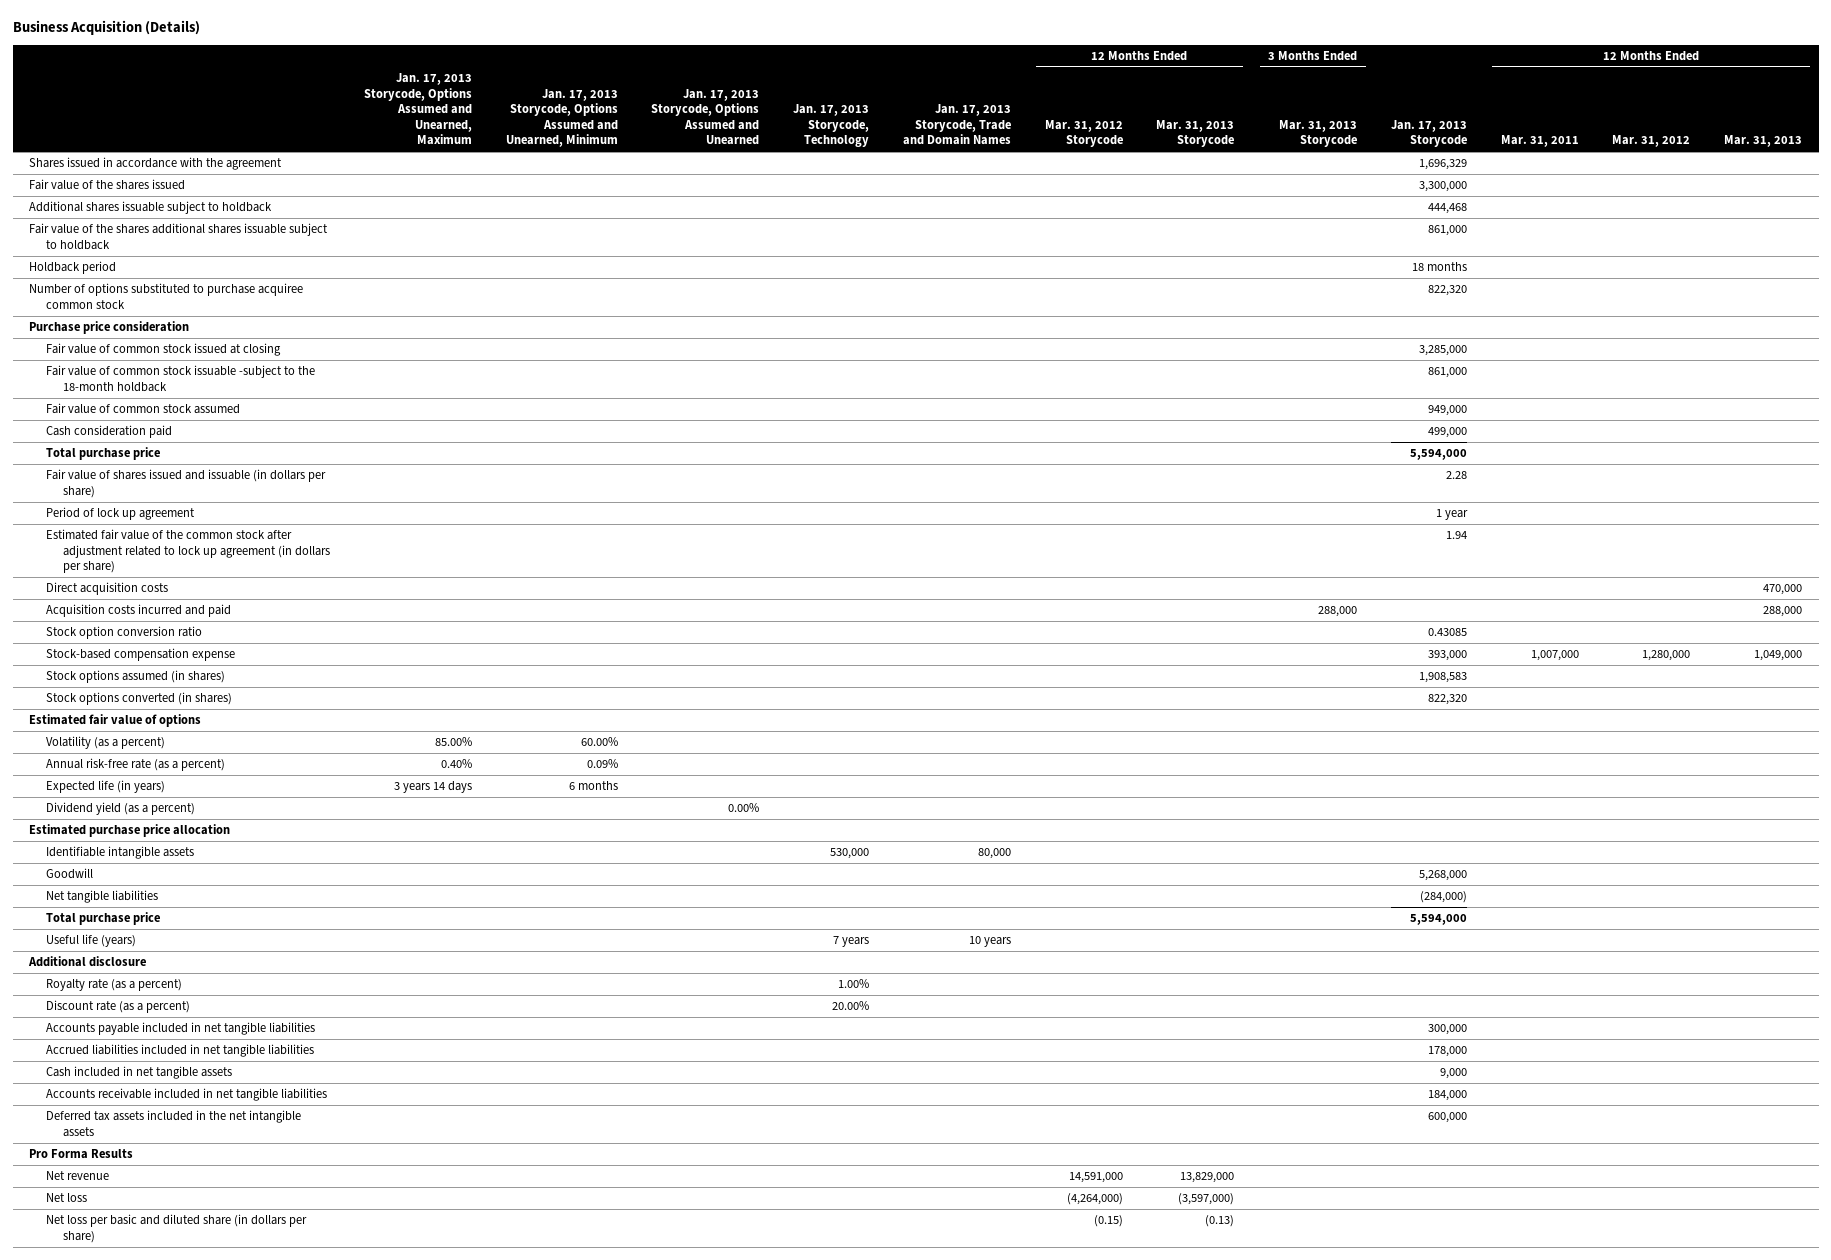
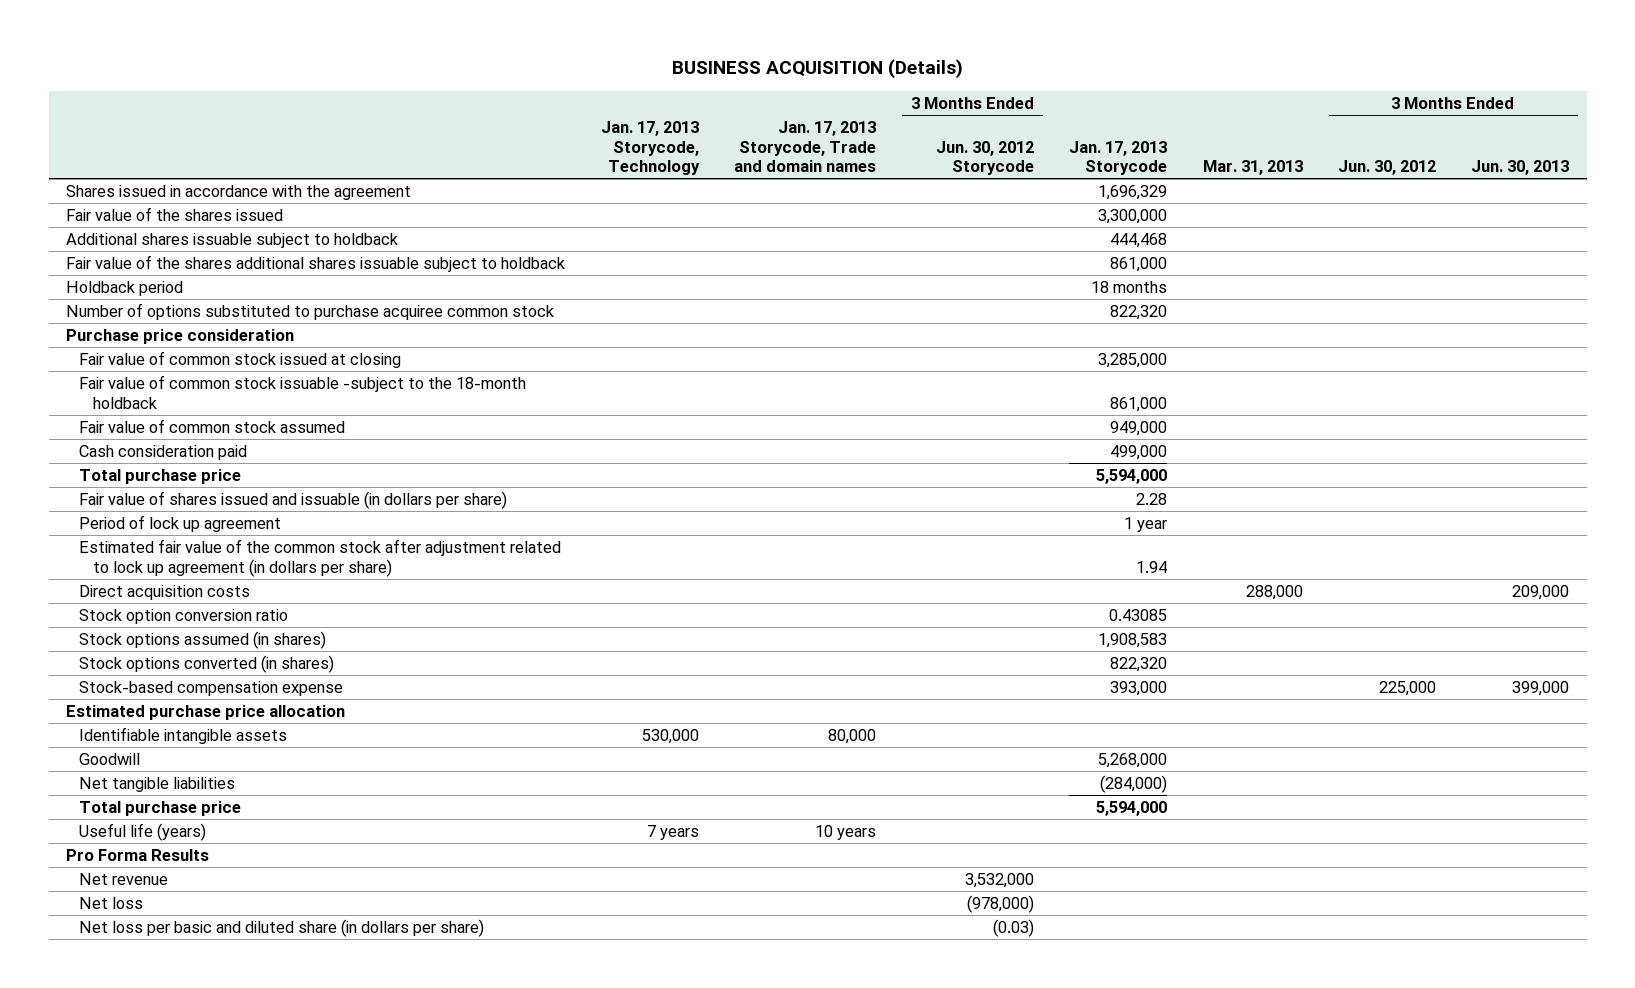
- Business Acquisition (Details)
+ BUSINESS ACQUISITION (Details)
- | Jan. 17, 2013 Storycode, Options Assumed and Unearned, Maximum | Jan. 17, 2013 Storycode, Options Assumed and Unearned, Minimum | Jan. 17, 2013 Storycode, Options Assumed and Unearned | Jan. 17, 2013 Storycode, Technology | Jan. 17, 2013 Storycode, Trade and Domain Names | 12 Months Ended Mar. 31, 2012 Storycode | 12 Months Ended Mar. 31, 2013 Storycode | 3 Months Ended Mar. 31, 2013 Storycode | Jan. 17, 2013 Storycode | 12 Months Ended Mar. 31, 2011 | 12 Months Ended Mar. 31, 2012 | 12 Months Ended Mar. 31, 2013
+ | Jan. 17, 2013 Storycode, Technology | Jan. 17, 2013 Storycode, Trade and domain names | 3 Months Ended Jun. 30, 2012 Storycode | Jan. 17, 2013 Storycode | Mar. 31, 2013 | 3 Months Ended Jun. 30, 2012 | 3 Months Ended Jun. 30, 2013
- Acquisition costs incurred and paid | | | | | | | | 288,000 | | | | 288,000
- Estimated fair value of options
- Volatility (as a percent) | 85.00% | 60.00% | | | | | | | | | |
- Annual risk-free rate (as a percent) | 0.40% | 0.09% | | | | | | | | | |
- Expected life (in years) | 3 years 14 days | 6 months | | | | | | | | | |
- Dividend yield (as a percent) | | | 0.00% | | | | | | | | |
moved down: Stock-based compensation expense | | | | 393,000 | | 225,000 | 399,000
- Additional disclosure
- Royalty rate (as a percent) | | | | 1.00% | | | | | | | |
- Discount rate (as a percent) | | | | 20.00% | | | | | | | |
- Accounts payable included in net tangible liabilities | | | | | | | | | 300,000 | | |
- Accrued liabilities included in net tangible liabilities | | | | | | | | | 178,000 | | |
- Cash included in net tangible assets | | | | | | | | | 9,000 | | |
- Accounts receivable included in net tangible liabilities | | | | | | | | | 184,000 | | |
- Deferred tax assets included in the net intangible assets | | | | | | | | | 600,000 | | |

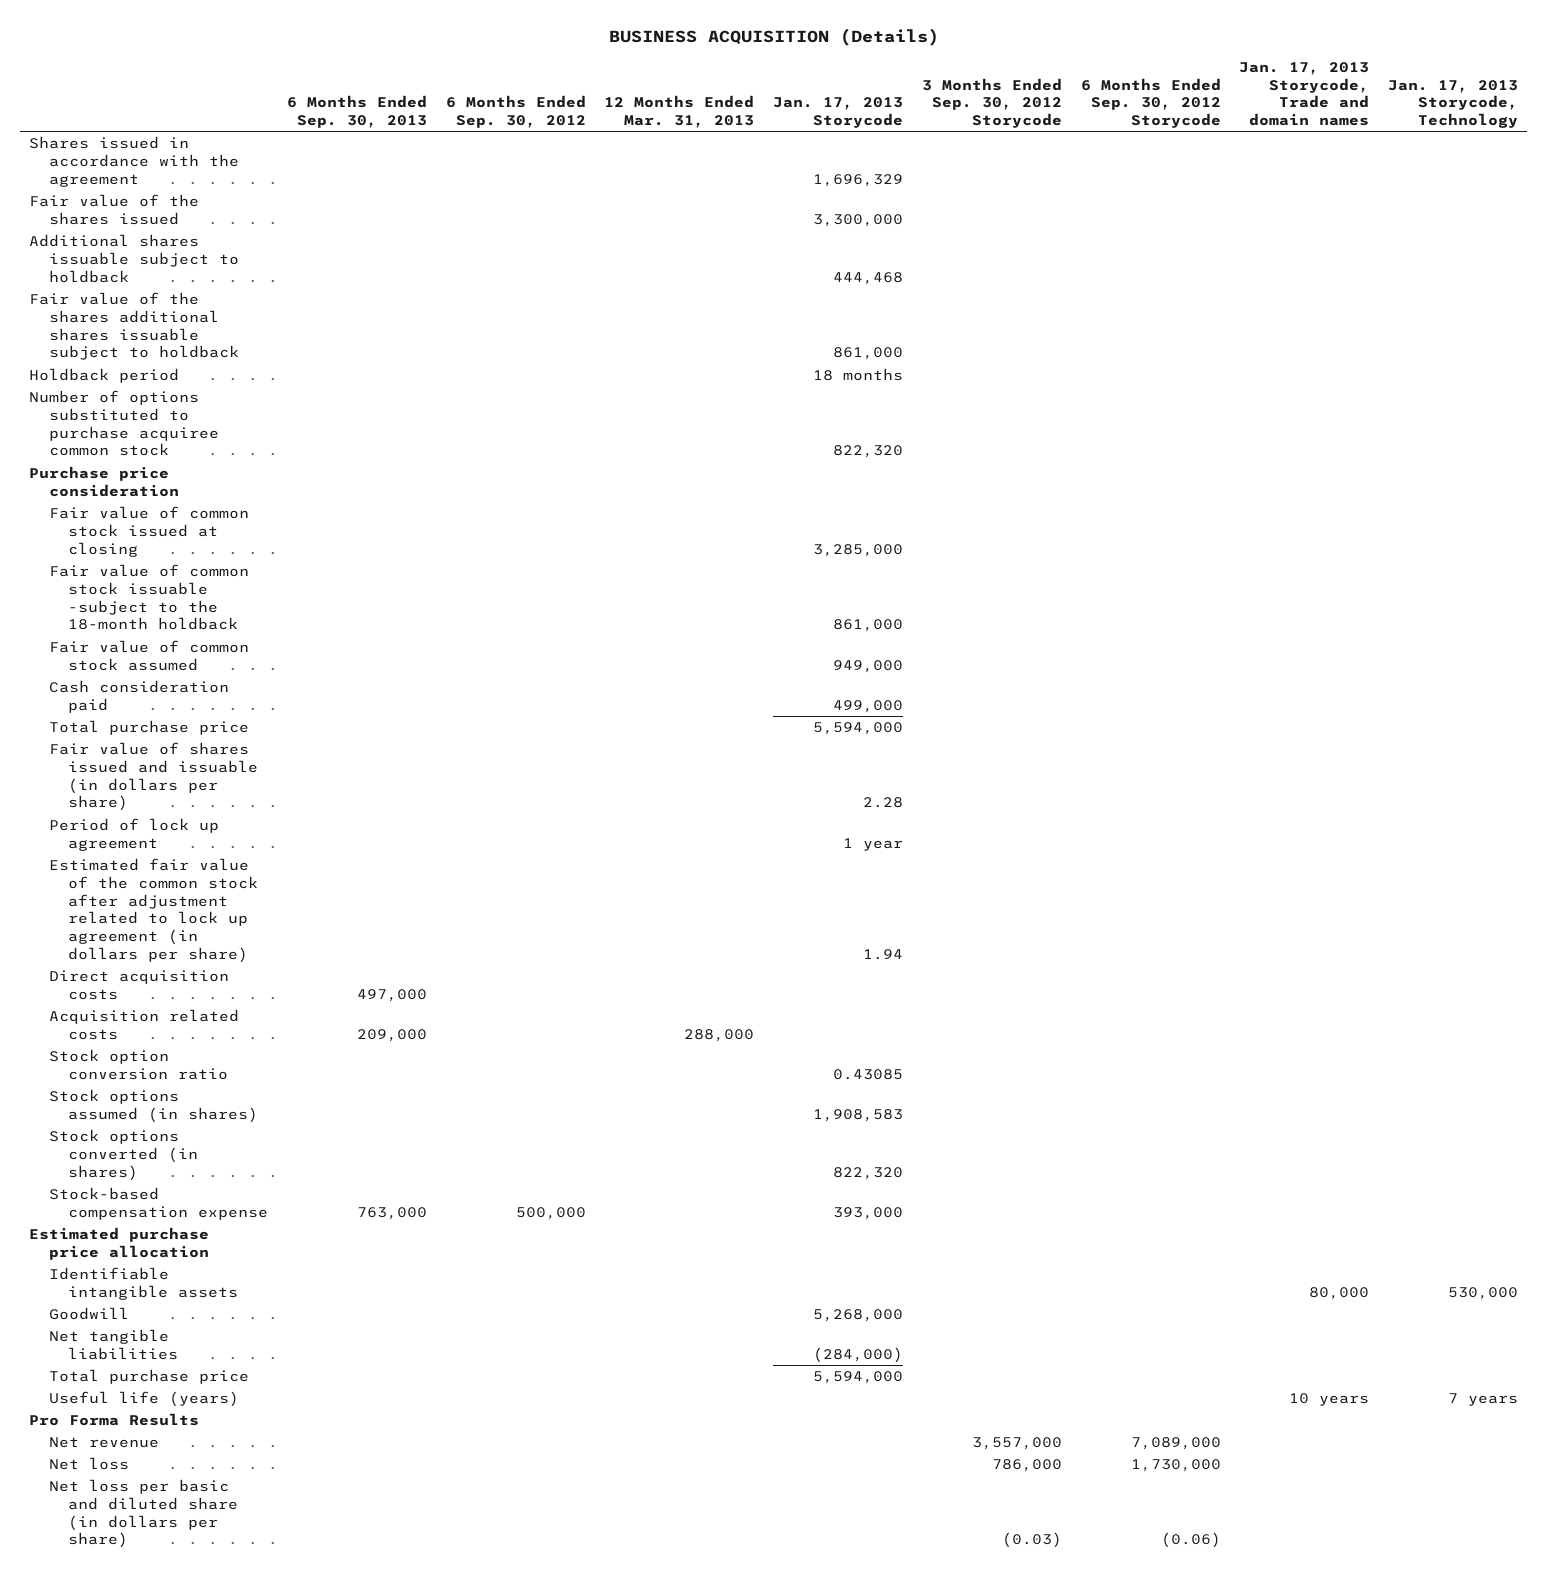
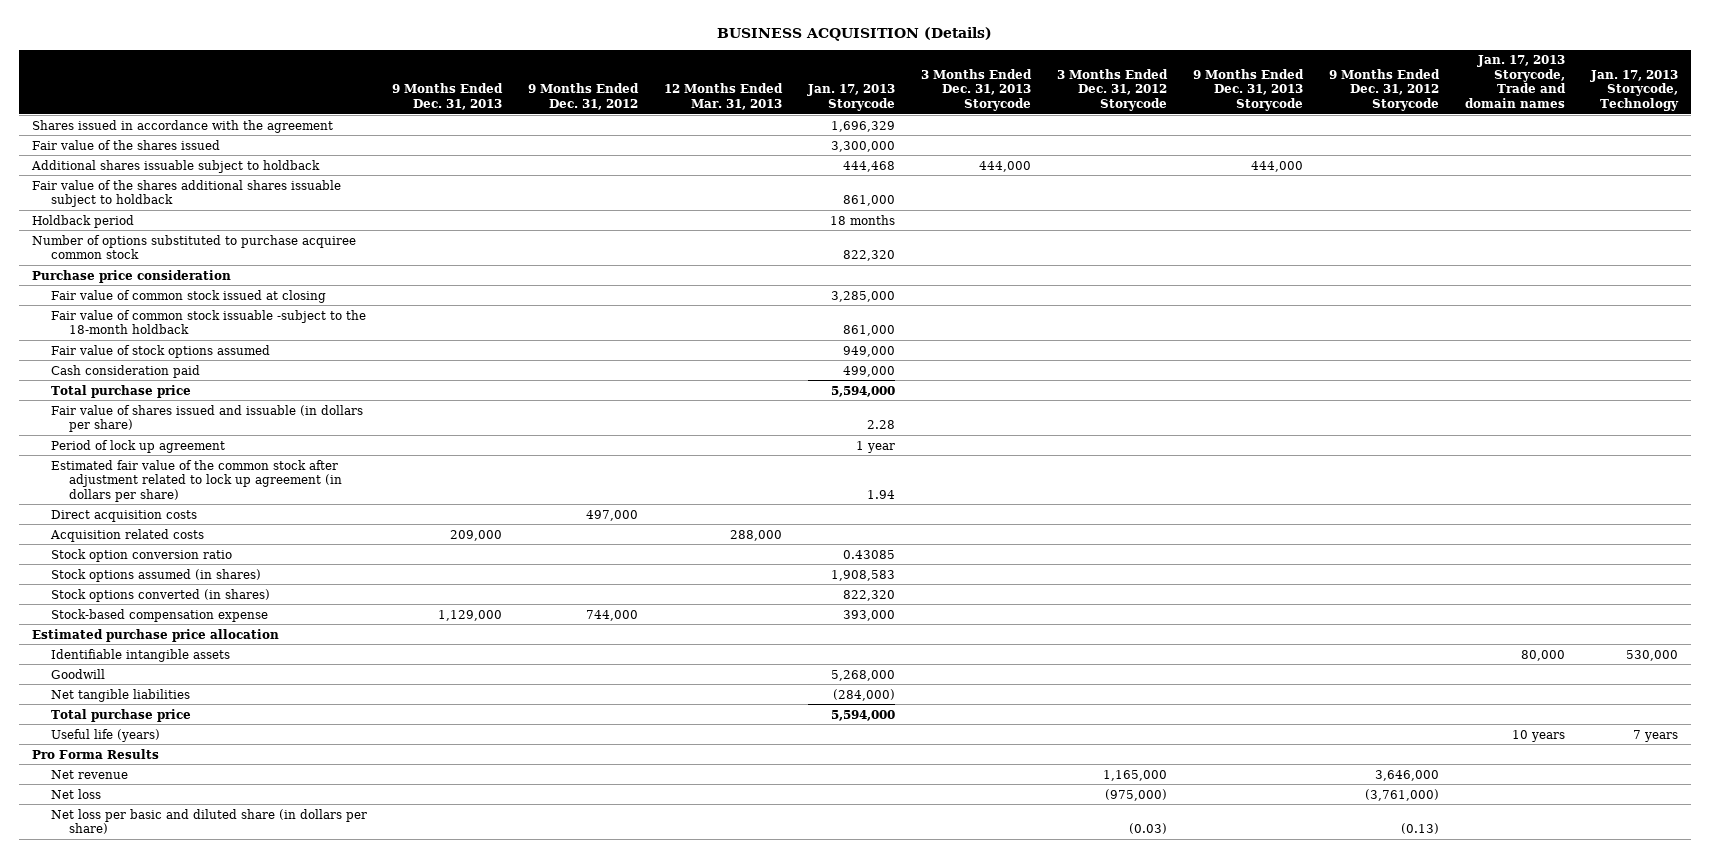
- | 6 Months Ended Sep. 30, 2013 | 6 Months Ended Sep. 30, 2012 | 12 Months Ended Mar. 31, 2013 | Jan. 17, 2013 Storycode | 3 Months Ended Sep. 30, 2012 Storycode | 6 Months Ended Sep. 30, 2012 Storycode | Jan. 17, 2013 Storycode, Trade and domain names | Jan. 17, 2013 Storycode, Technology
+ | 9 Months Ended Dec. 31, 2013 | 9 Months Ended Dec. 31, 2012 | 12 Months Ended Mar. 31, 2013 | Jan. 17, 2013 Storycode | 3 Months Ended Dec. 31, 2013 Storycode | 3 Months Ended Dec. 31, 2012 Storycode | 9 Months Ended Dec. 31, 2013 Storycode | 9 Months Ended Dec. 31, 2012 Storycode | Jan. 17, 2013 Storycode, Trade and domain names | Jan. 17, 2013 Storycode, Technology
- Fair value of common stock assumed | | | | 949,000 | | | |
+ Fair value of stock options assumed | | | | 949,000 | | | | | |

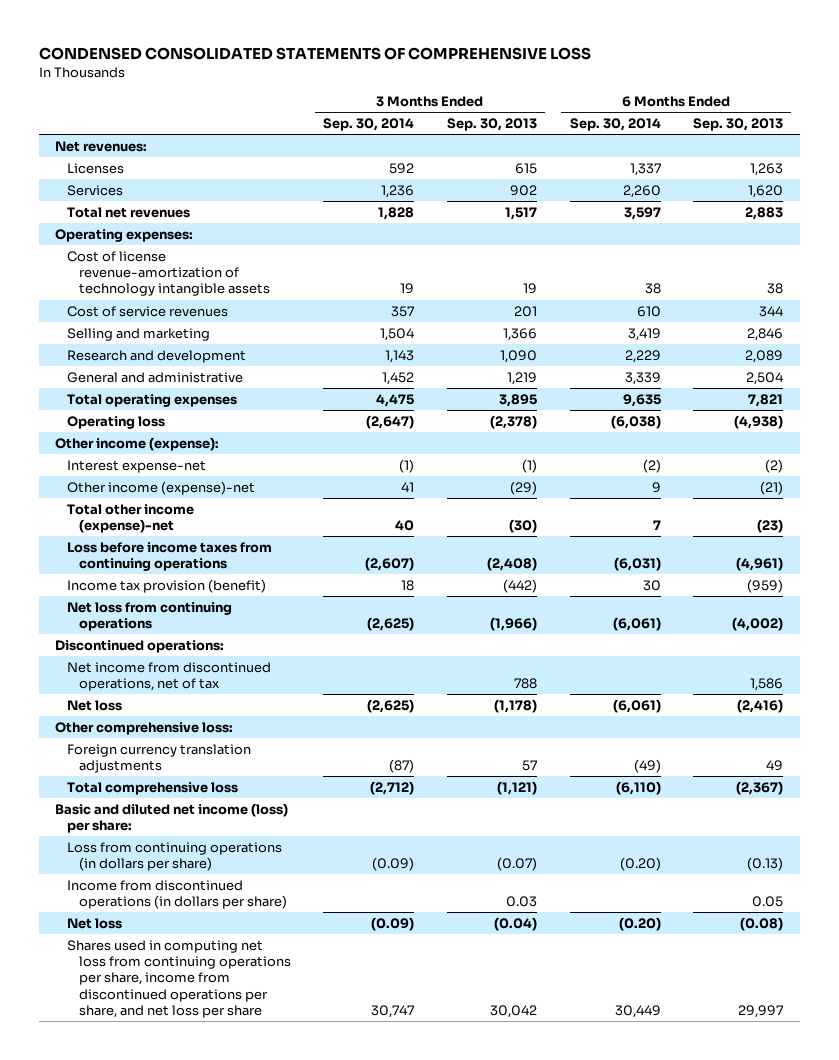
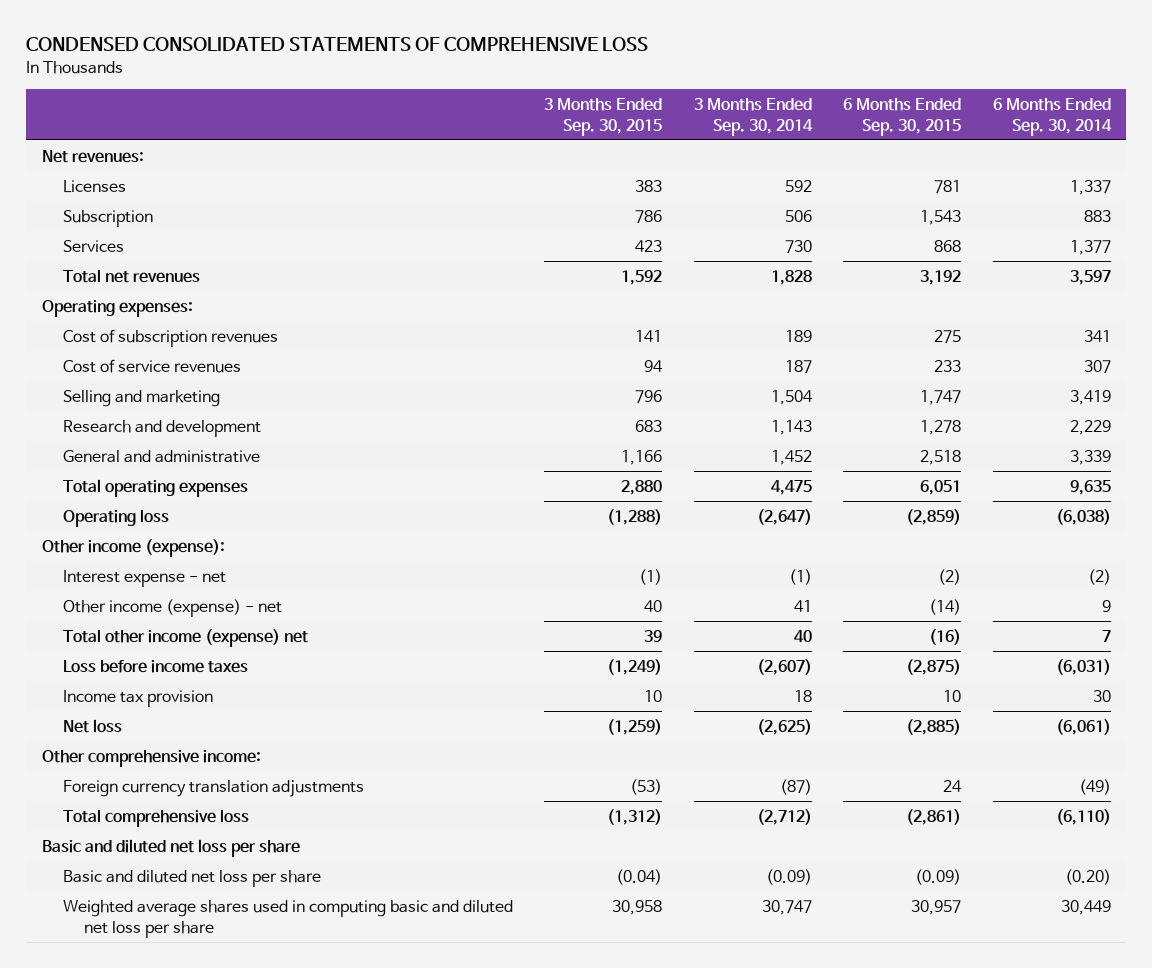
- | 3 Months Ended Sep. 30, 2014 | 3 Months Ended Sep. 30, 2013 | 6 Months Ended Sep. 30, 2014 | 6 Months Ended Sep. 30, 2013
+ | 3 Months Ended Sep. 30, 2015 | 3 Months Ended Sep. 30, 2014 | 6 Months Ended Sep. 30, 2015 | 6 Months Ended Sep. 30, 2014
- Services | 1,236 | 902 | 2,260 | 1,620
+ Subscription | 786 | 506 | 1,543 | 883
+ Services | 423 | 730 | 868 | 1,377
- Cost of license revenue-amortization of technology intangible assets | 19 | 19 | 38 | 38
- Cost of service revenues | 357 | 201 | 610 | 344
+ Cost of subscription revenues | 141 | 189 | 275 | 341
+ Cost of service revenues | 94 | 187 | 233 | 307
- Interest expense-net | (1) | (1) | (2) | (2)
- Other income (expense)-net | 41 | (29) | 9 | (21)
- Total other income (expense)-net | 40 | (30) | 7 | (23)
- Loss before income taxes from continuing operations | (2,607) | (2,408) | (6,031) | (4,961)
- Income tax provision (benefit) | 18 | (442) | 30 | (959)
- Net loss from continuing operations | (2,625) | (1,966) | (6,061) | (4,002)
- Discontinued operations:
- Net income from discontinued operations, net of tax | | 788 | | 1,586
+ Interest expense - net | (1) | (1) | (2) | (2)
+ Other income (expense) - net | 40 | 41 | (14) | 9
+ Total other income (expense) net | 39 | 40 | (16) | 7
+ Loss before income taxes | (1,249) | (2,607) | (2,875) | (6,031)
+ Income tax provision | 10 | 18 | 10 | 30
- Other comprehensive loss:
+ Other comprehensive income:
- Basic and diluted net income (loss) per share:
- Loss from continuing operations (in dollars per share) | (0.09) | (0.07) | (0.20) | (0.13)
- Income from discontinued operations (in dollars per share) | | 0.03 | | 0.05
- Net loss | (0.09) | (0.04) | (0.20) | (0.08)
- Shares used in computing net loss from continuing operations per share, income from discontinued operations per share, and net loss per share | 30,747 | 30,042 | 30,449 | 29,997
+ Basic and diluted net loss per share
+ Basic and diluted net loss per share | (0.04) | (0.09) | (0.09) | (0.20)
+ Weighted average shares used in computing basic and diluted net loss per share | 30,958 | 30,747 | 30,957 | 30,449

